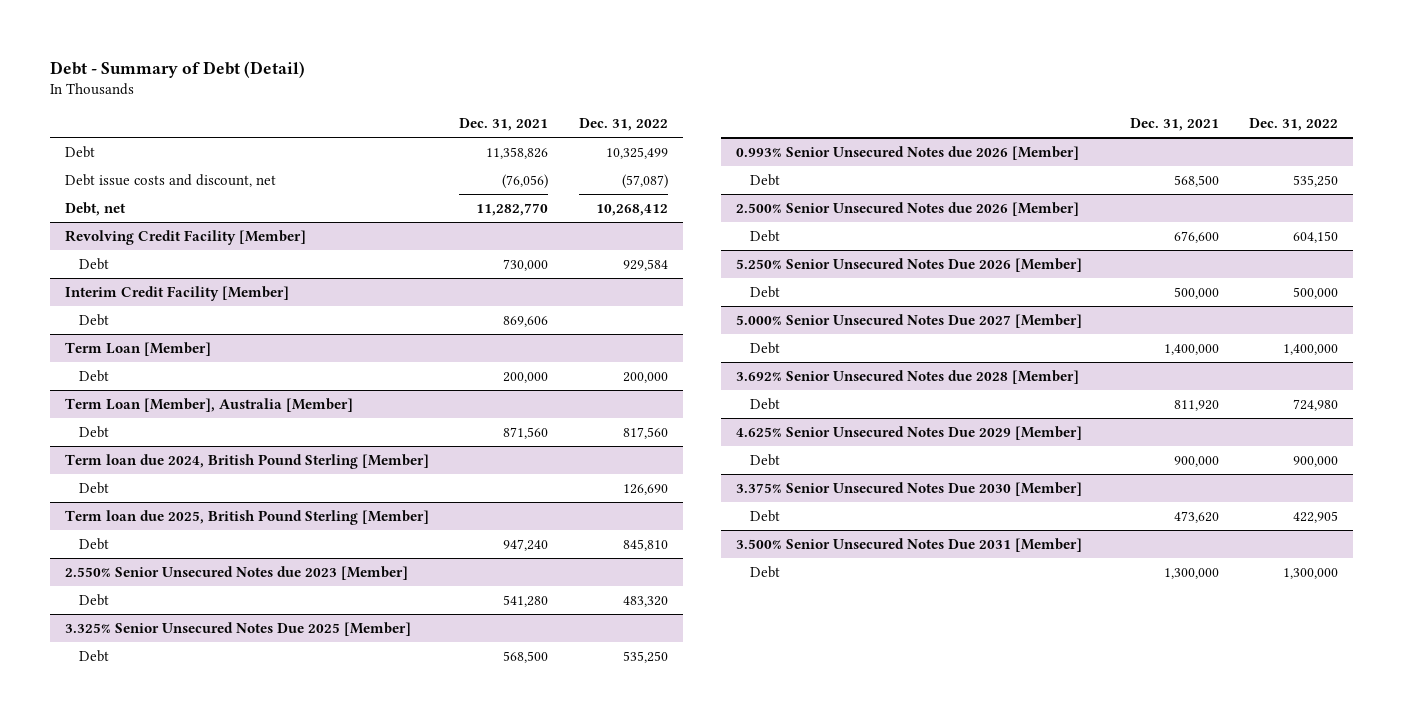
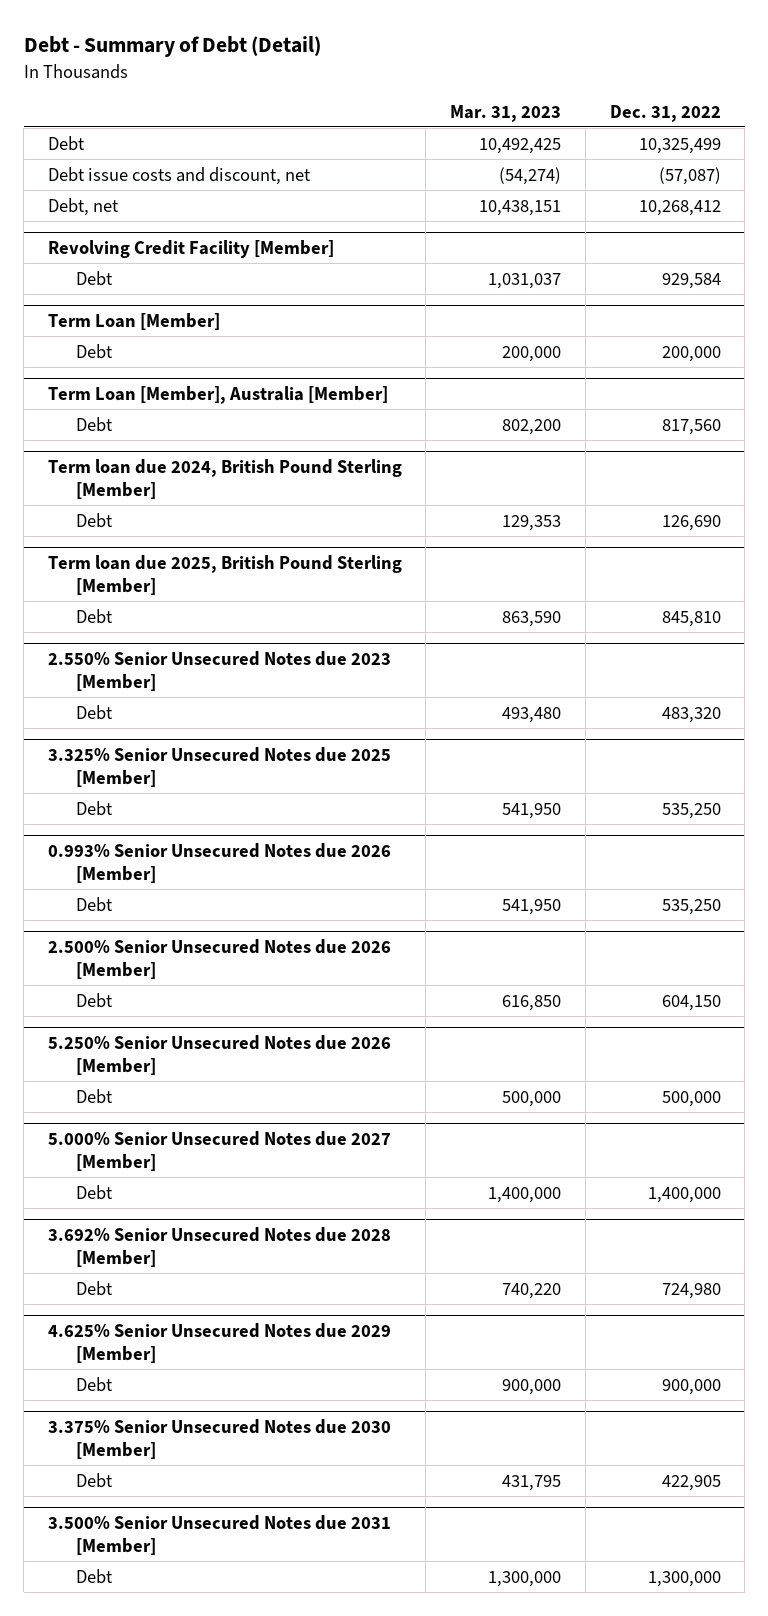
- | Dec. 31, 2021 | Dec. 31, 2022
+ | Mar. 31, 2023 | Dec. 31, 2022
- Interim Credit Facility [Member]
- Debt | 869,606 |
- 3.325% Senior Unsecured Notes Due 2025 [Member]
+ 3.325% Senior Unsecured Notes due 2025 [Member]
- 5.250% Senior Unsecured Notes Due 2026 [Member]
+ 5.250% Senior Unsecured Notes due 2026 [Member]
- 5.000% Senior Unsecured Notes Due 2027 [Member]
+ 5.000% Senior Unsecured Notes due 2027 [Member]
- 4.625% Senior Unsecured Notes Due 2029 [Member]
+ 4.625% Senior Unsecured Notes due 2029 [Member]
- 3.375% Senior Unsecured Notes Due 2030 [Member]
+ 3.375% Senior Unsecured Notes due 2030 [Member]
- 3.500% Senior Unsecured Notes Due 2031 [Member]
+ 3.500% Senior Unsecured Notes due 2031 [Member]

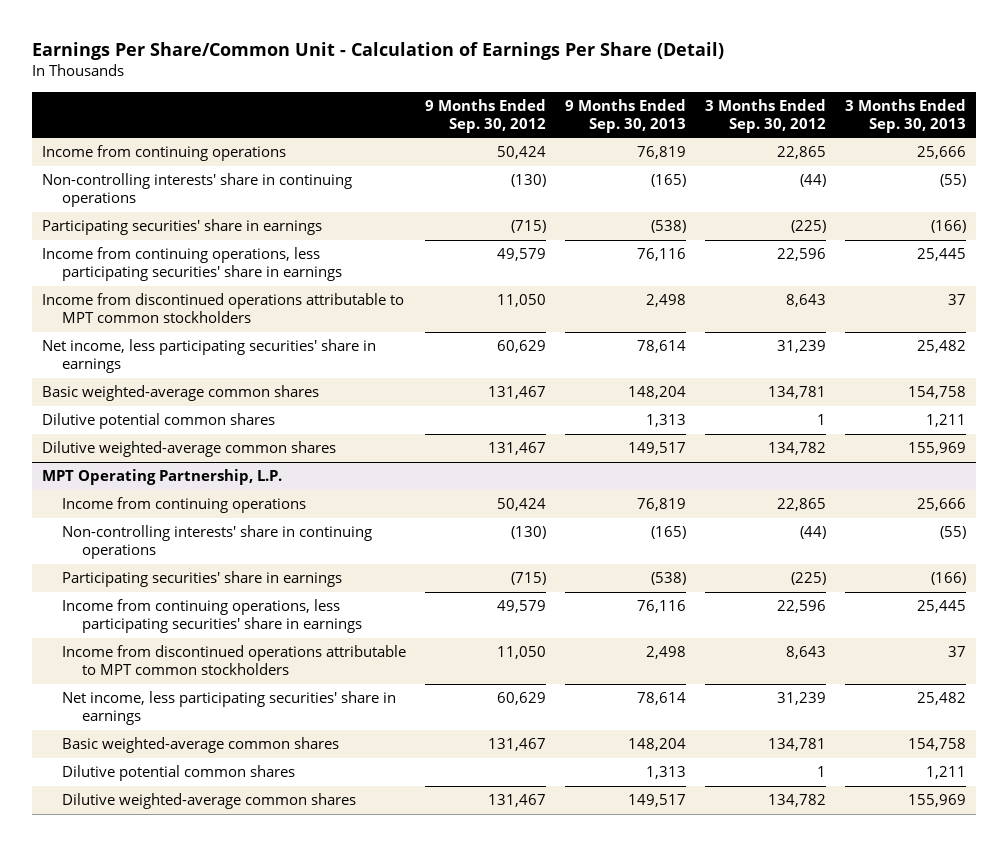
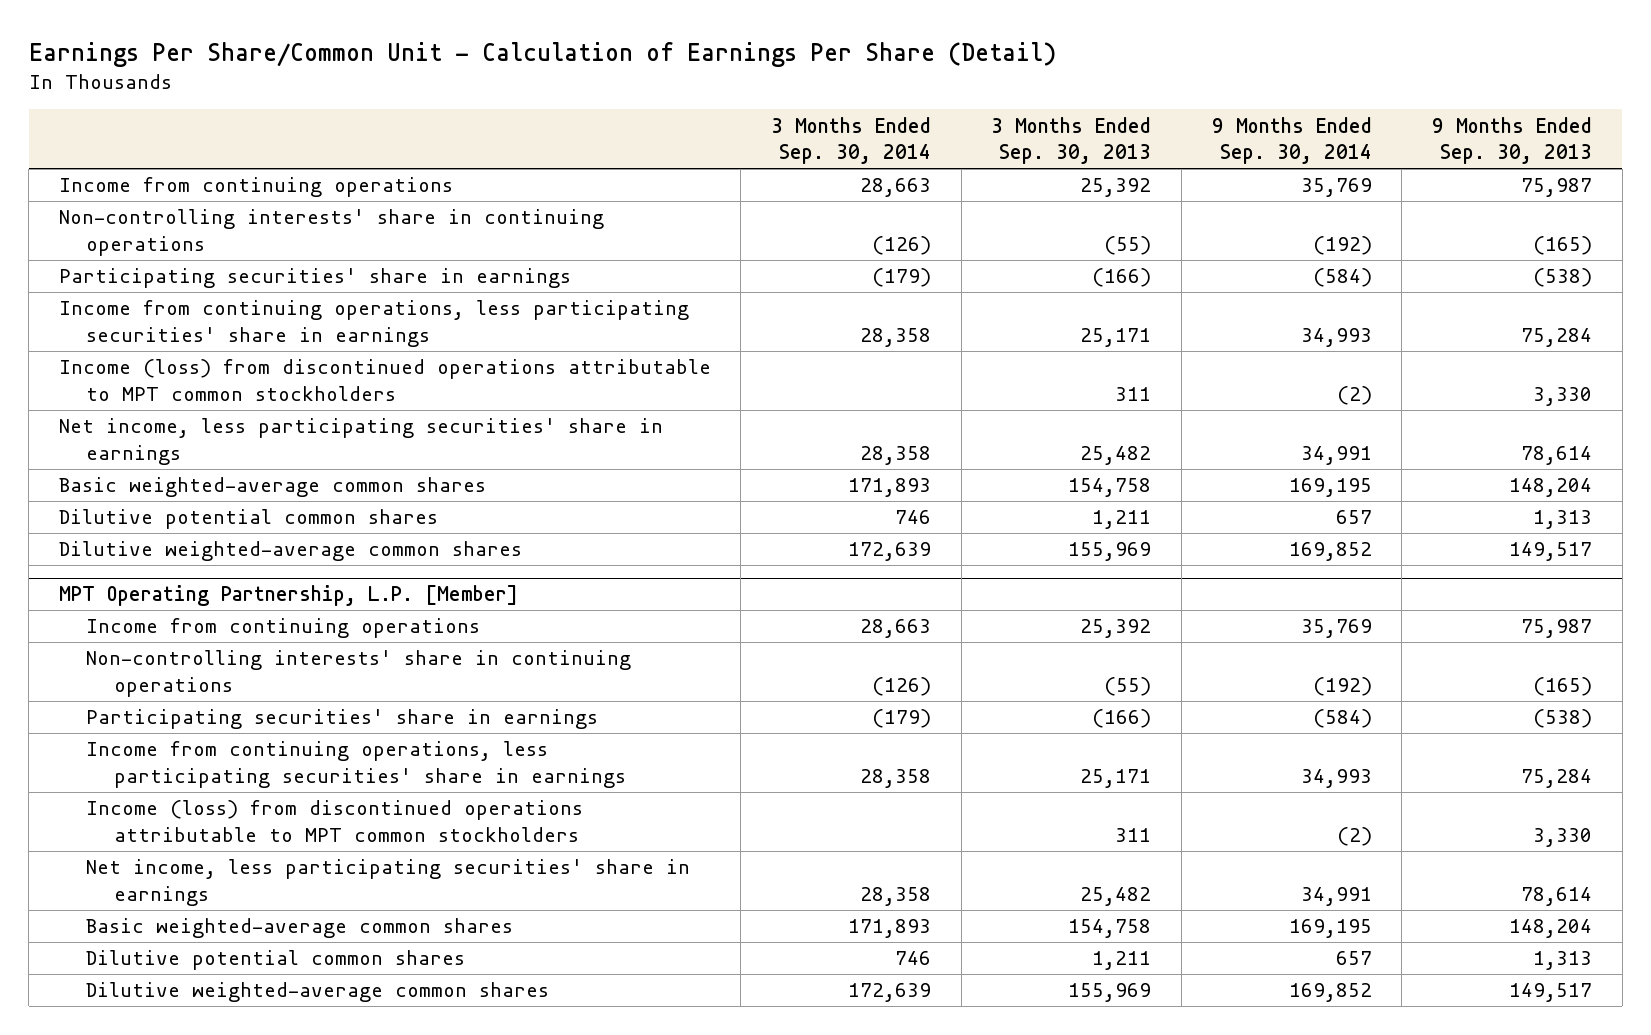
- | 9 Months Ended Sep. 30, 2012 | 9 Months Ended Sep. 30, 2013 | 3 Months Ended Sep. 30, 2012 | 3 Months Ended Sep. 30, 2013
+ | 3 Months Ended Sep. 30, 2014 | 3 Months Ended Sep. 30, 2013 | 9 Months Ended Sep. 30, 2014 | 9 Months Ended Sep. 30, 2013
- Income from continuing operations | 50,424 | 76,819 | 22,865 | 25,666
+ Income from continuing operations | 28,663 | 25,392 | 35,769 | 75,987
- Income from continuing operations, less participating securities' share in earnings | 49,579 | 76,116 | 22,596 | 25,445
- Income from discontinued operations attributable to MPT common stockholders | 11,050 | 2,498 | 8,643 | 37
+ Income from continuing operations, less participating securities' share in earnings | 28,358 | 25,171 | 34,993 | 75,284
+ Income (loss) from discontinued operations attributable to MPT common stockholders | | 311 | (2) | 3,330
- MPT Operating Partnership, L.P.
- Income from continuing operations | 50,424 | 76,819 | 22,865 | 25,666
+ MPT Operating Partnership, L.P. [Member]
+ Income from continuing operations | 28,663 | 25,392 | 35,769 | 75,987
- Income from continuing operations, less participating securities' share in earnings | 49,579 | 76,116 | 22,596 | 25,445
- Income from discontinued operations attributable to MPT common stockholders | 11,050 | 2,498 | 8,643 | 37
+ Income from continuing operations, less participating securities' share in earnings | 28,358 | 25,171 | 34,993 | 75,284
+ Income (loss) from discontinued operations attributable to MPT common stockholders | | 311 | (2) | 3,330

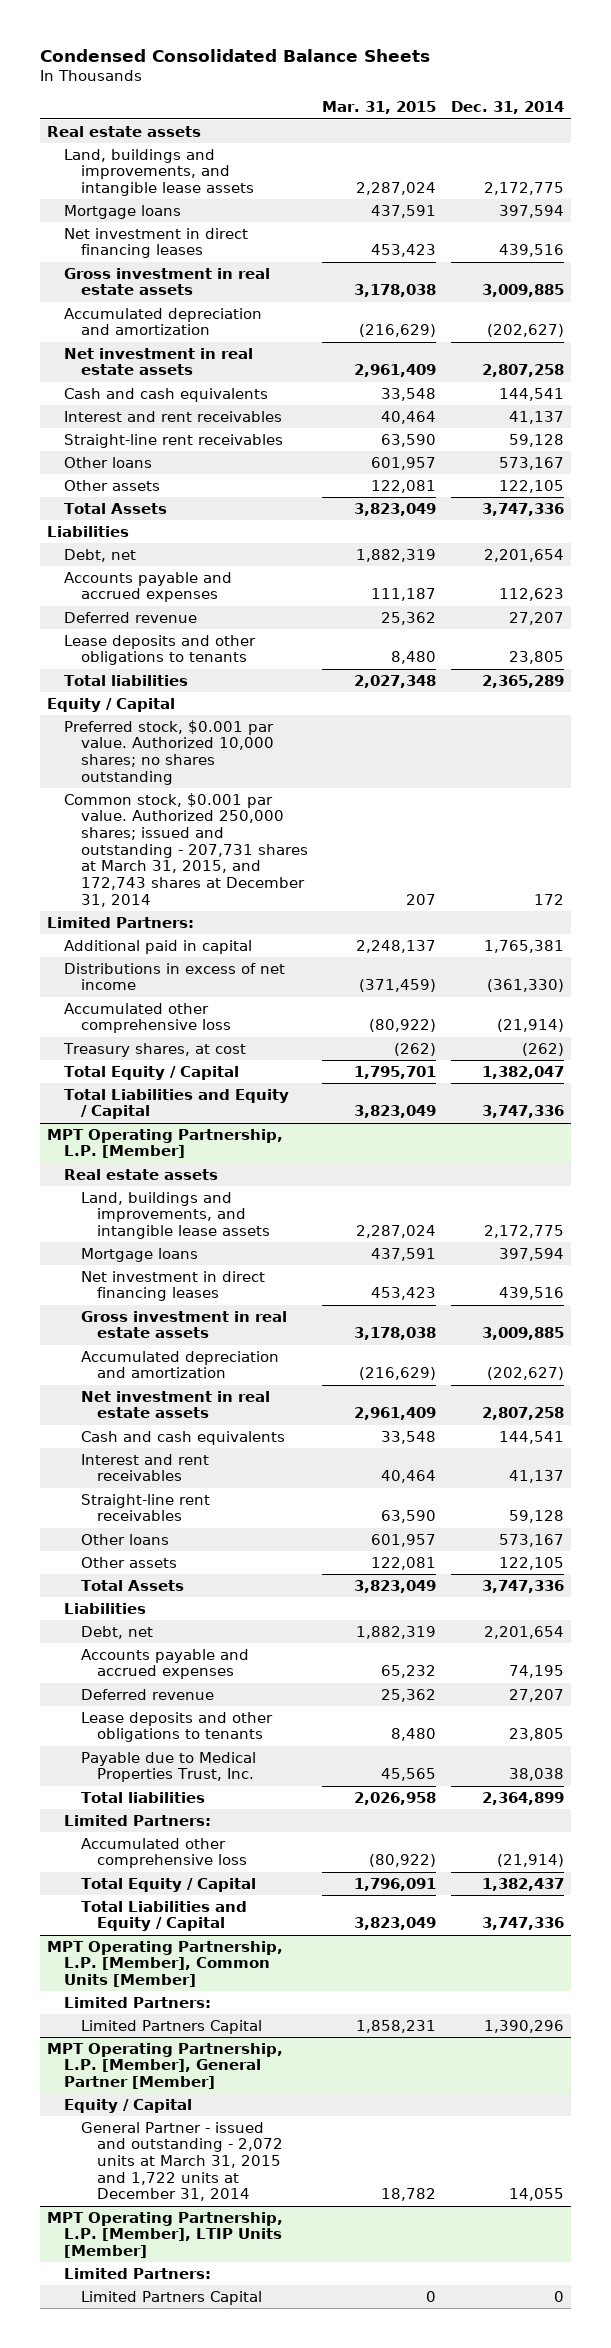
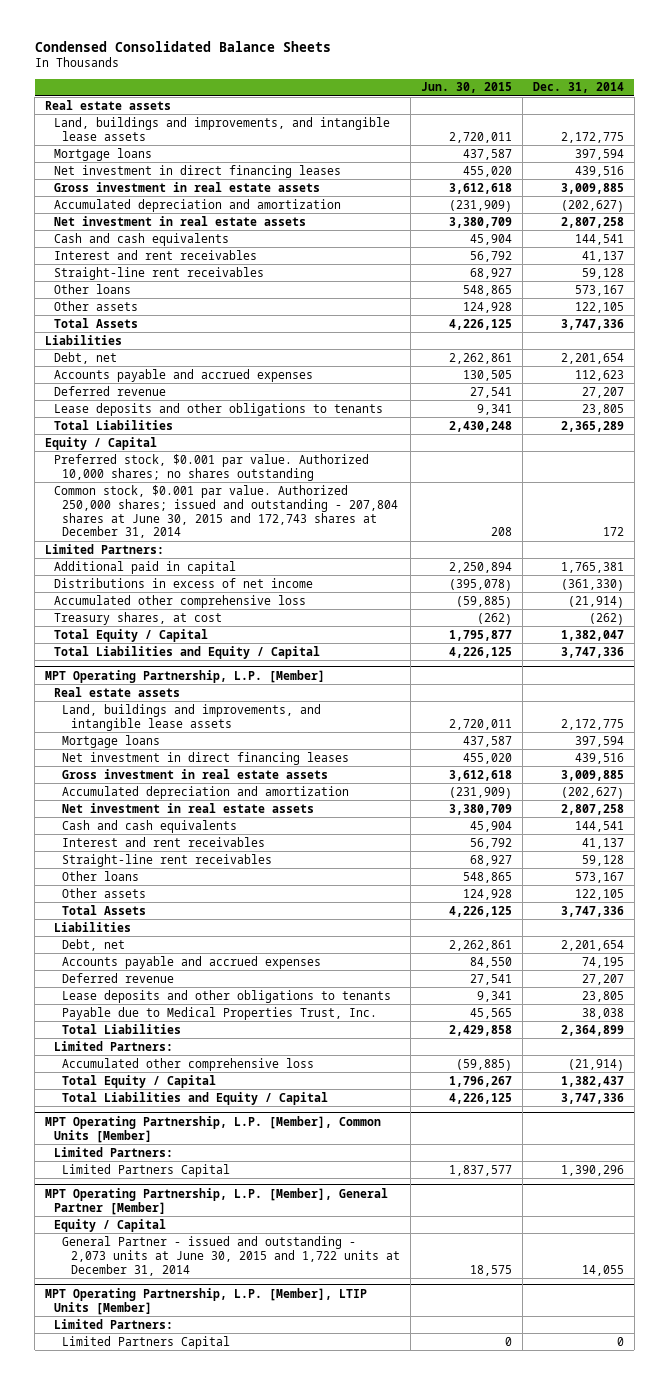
- | Mar. 31, 2015 | Dec. 31, 2014
+ | Jun. 30, 2015 | Dec. 31, 2014
- Total liabilities | 2,027,348 | 2,365,289
+ Total Liabilities | 2,430,248 | 2,365,289
- Common stock, $0.001 par value. Authorized 250,000 shares; issued and outstanding - 207,731 shares at March 31, 2015, and 172,743 shares at December 31, 2014 | 207 | 172
+ Common stock, $0.001 par value. Authorized 250,000 shares; issued and outstanding - 207,804 shares at June 30, 2015 and 172,743 shares at December 31, 2014 | 208 | 172
@ MPT Operating Partnership, L.P. [Member]
- Total liabilities | 2,026,958 | 2,364,899
+ Total Liabilities | 2,429,858 | 2,364,899
@ MPT Operating Partnership, L.P. [Member], General Partner [Member]
- General Partner - issued and outstanding - 2,072 units at March 31, 2015 and 1,722 units at December 31, 2014 | 18,782 | 14,055
+ General Partner - issued and outstanding - 2,073 units at June 30, 2015 and 1,722 units at December 31, 2014 | 18,575 | 14,055

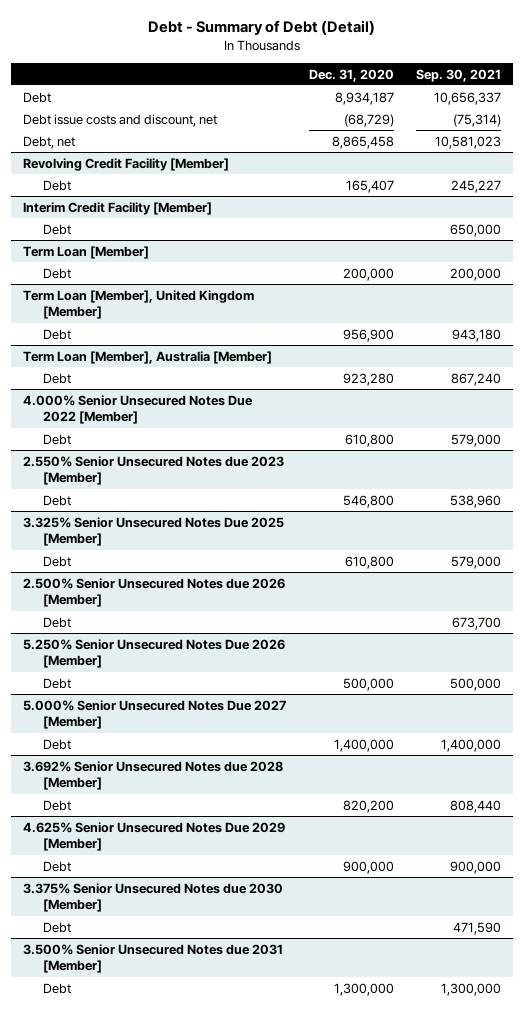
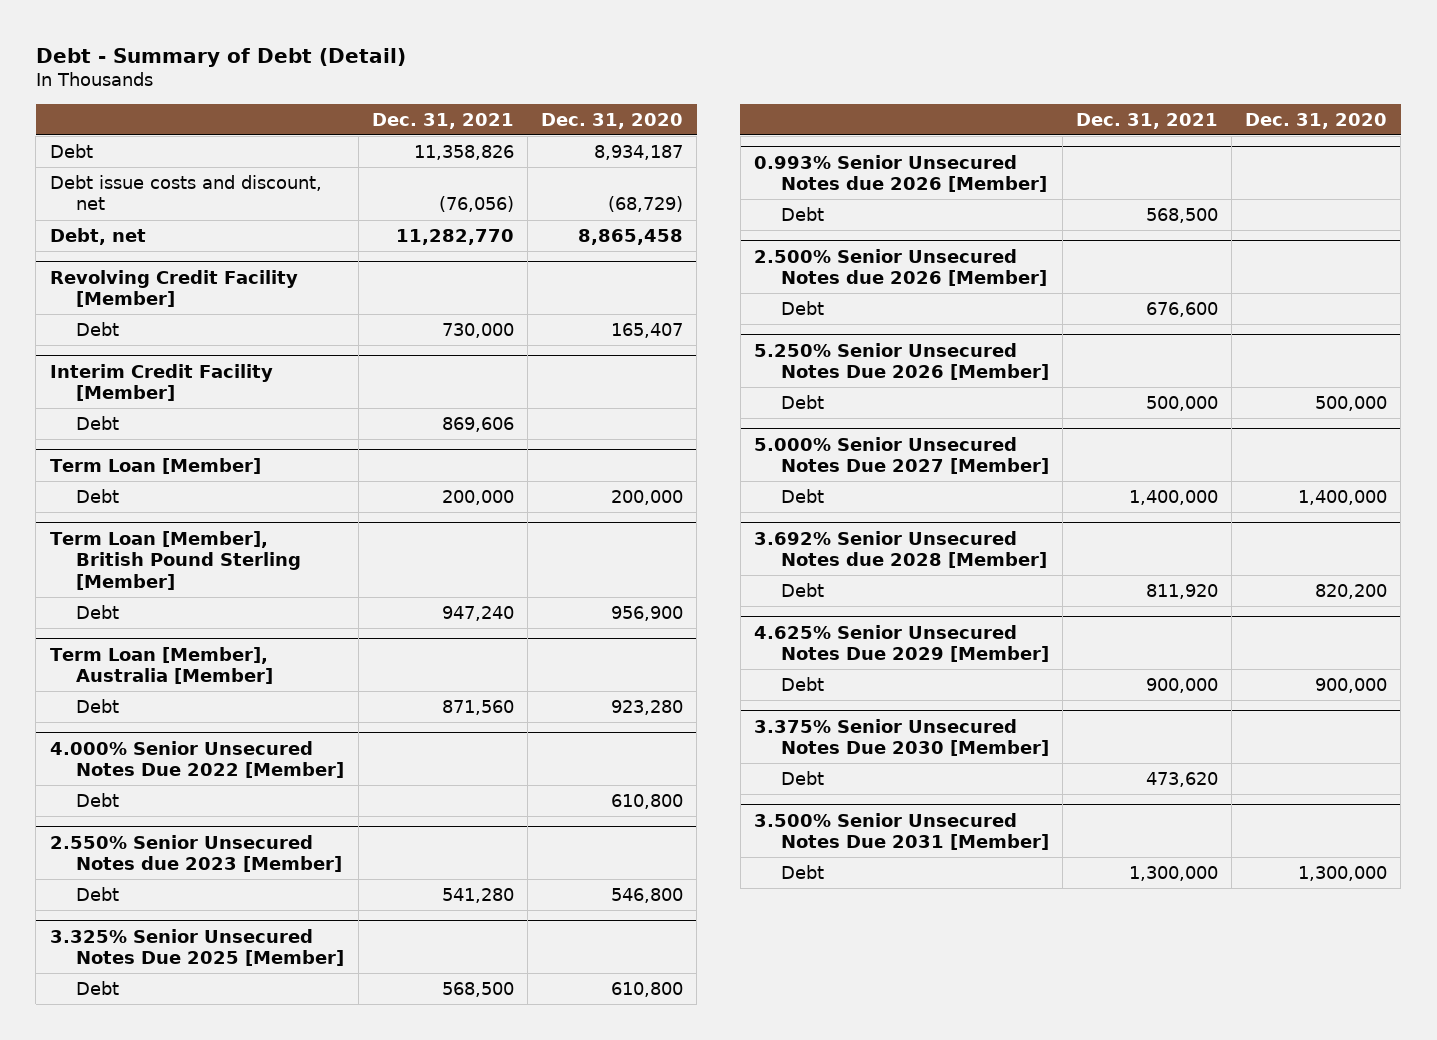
- | Dec. 31, 2020 | Sep. 30, 2021
+ | Dec. 31, 2021 | Dec. 31, 2020
- Term Loan [Member], United Kingdom [Member]
+ Term Loan [Member], British Pound Sterling [Member]
+ 0.993% Senior Unsecured Notes due 2026 [Member]
+ Debt | 568,500 |
- 3.375% Senior Unsecured Notes due 2030 [Member]
+ 3.375% Senior Unsecured Notes Due 2030 [Member]
- 3.500% Senior Unsecured Notes due 2031 [Member]
+ 3.500% Senior Unsecured Notes Due 2031 [Member]

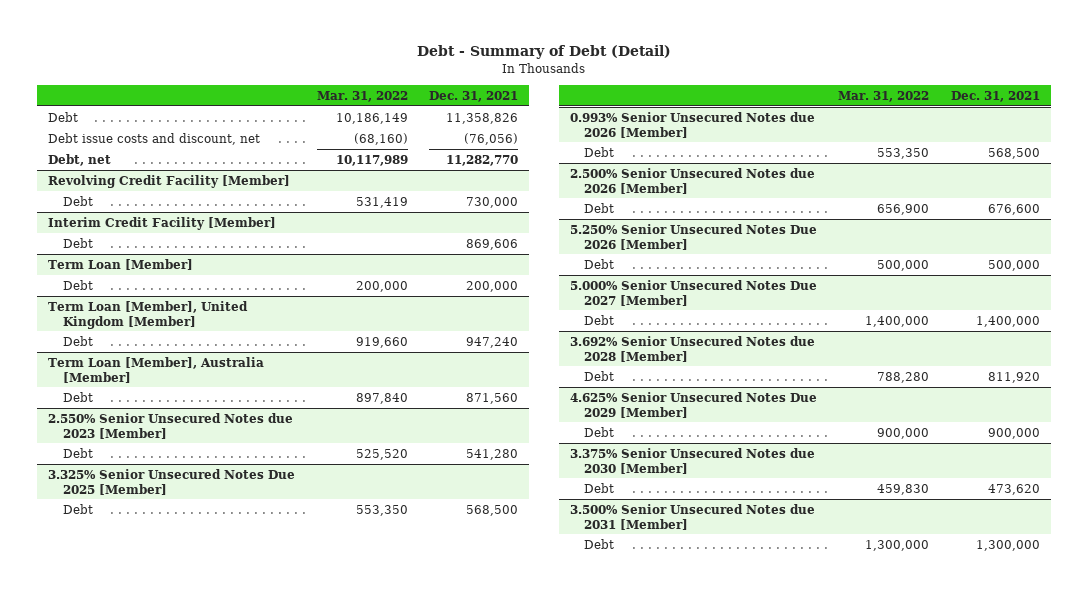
- | Dec. 31, 2021 | Dec. 31, 2020
+ | Mar. 31, 2022 | Dec. 31, 2021
- Term Loan [Member], British Pound Sterling [Member]
+ Term Loan [Member], United Kingdom [Member]
- 4.000% Senior Unsecured Notes Due 2022 [Member]
- Debt | | 610,800
- 3.375% Senior Unsecured Notes Due 2030 [Member]
+ 3.375% Senior Unsecured Notes due 2030 [Member]
- 3.500% Senior Unsecured Notes Due 2031 [Member]
+ 3.500% Senior Unsecured Notes due 2031 [Member]

